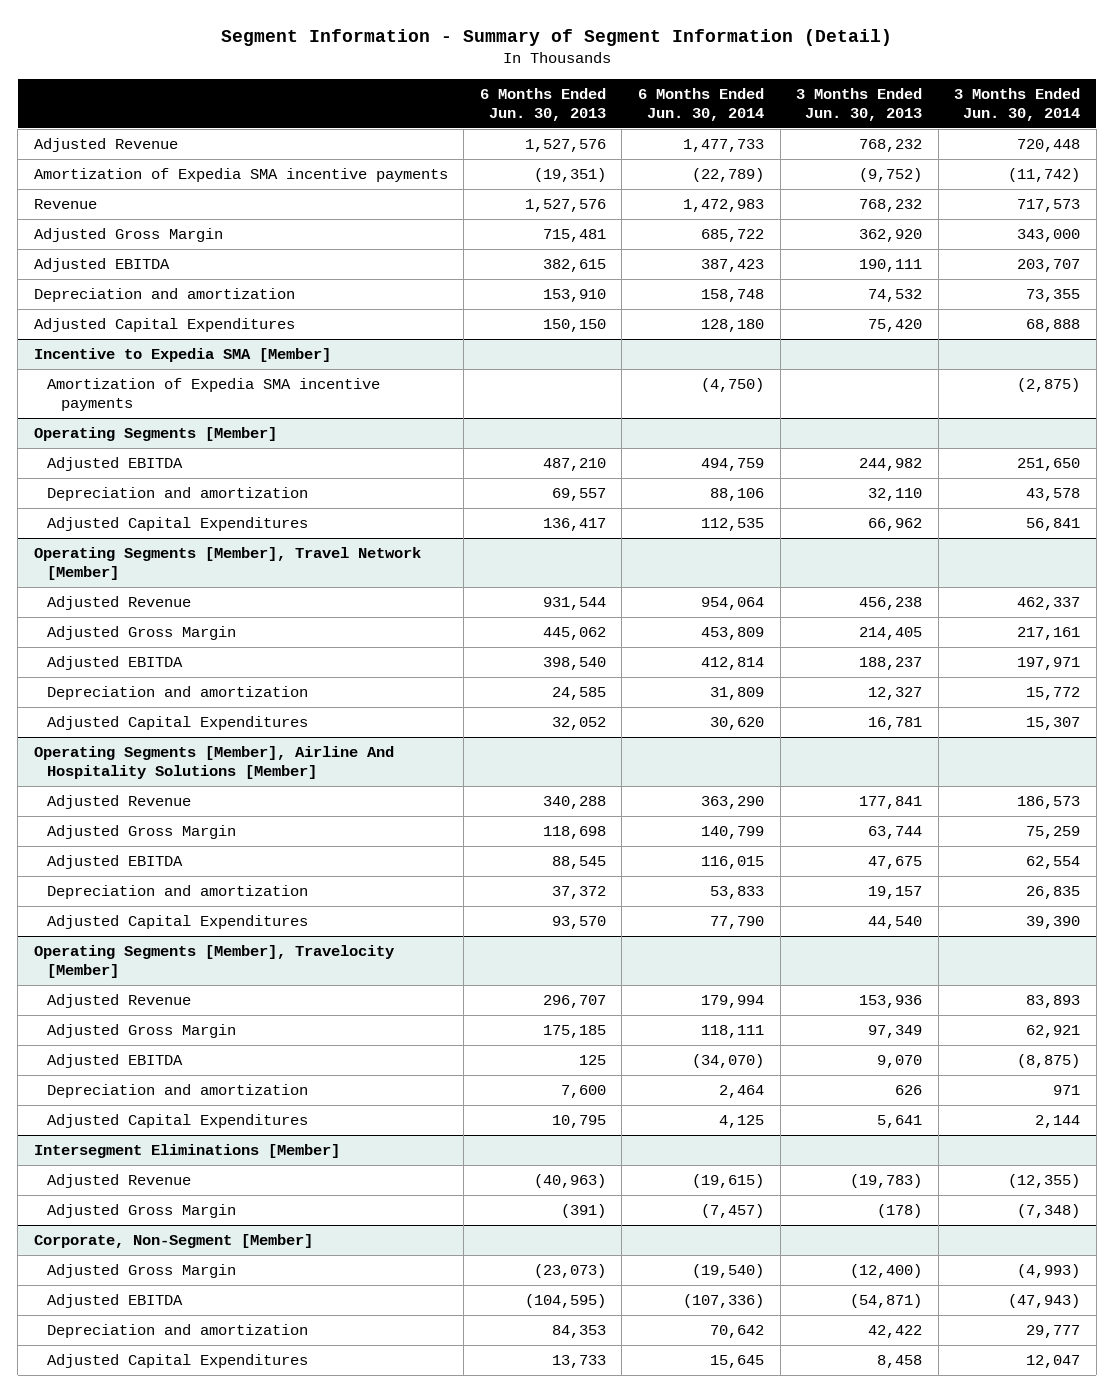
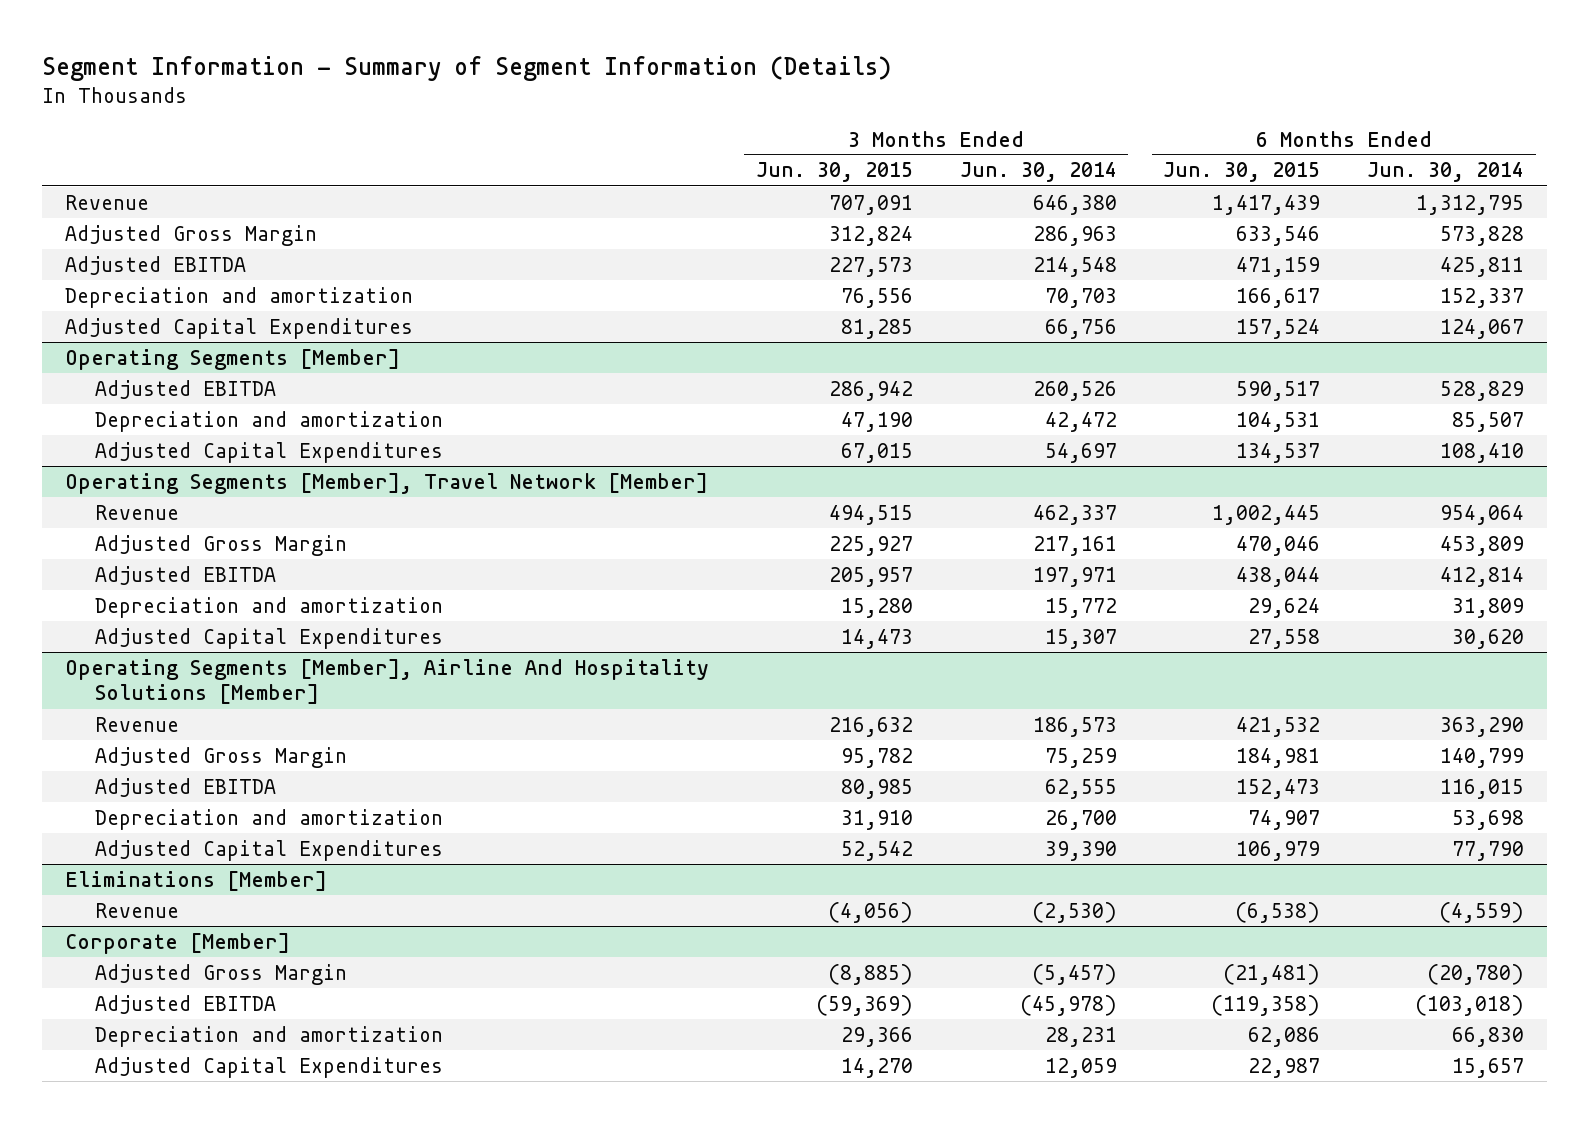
- Segment Information - Summary of Segment Information (Detail)
+ Segment Information - Summary of Segment Information (Details)
- | 6 Months Ended Jun. 30, 2013 | 6 Months Ended Jun. 30, 2014 | 3 Months Ended Jun. 30, 2013 | 3 Months Ended Jun. 30, 2014
+ | 3 Months Ended Jun. 30, 2015 | 3 Months Ended Jun. 30, 2014 | 6 Months Ended Jun. 30, 2015 | 6 Months Ended Jun. 30, 2014
- Adjusted Revenue | 1,527,576 | 1,477,733 | 768,232 | 720,448
- Amortization of Expedia SMA incentive payments | (19,351) | (22,789) | (9,752) | (11,742)
- Revenue | 1,527,576 | 1,472,983 | 768,232 | 717,573
- Adjusted Gross Margin | 715,481 | 685,722 | 362,920 | 343,000
- Adjusted EBITDA | 382,615 | 387,423 | 190,111 | 203,707
- Depreciation and amortization | 153,910 | 158,748 | 74,532 | 73,355
- Adjusted Capital Expenditures | 150,150 | 128,180 | 75,420 | 68,888
- Incentive to Expedia SMA [Member]
- Amortization of Expedia SMA incentive payments | | (4,750) | | (2,875)
+ Revenue | 707,091 | 646,380 | 1,417,439 | 1,312,795
+ Adjusted Gross Margin | 312,824 | 286,963 | 633,546 | 573,828
+ Adjusted EBITDA | 227,573 | 214,548 | 471,159 | 425,811
+ Depreciation and amortization | 76,556 | 70,703 | 166,617 | 152,337
+ Adjusted Capital Expenditures | 81,285 | 66,756 | 157,524 | 124,067
@ Operating Segments [Member]
- Adjusted EBITDA | 487,210 | 494,759 | 244,982 | 251,650
- Depreciation and amortization | 69,557 | 88,106 | 32,110 | 43,578
- Adjusted Capital Expenditures | 136,417 | 112,535 | 66,962 | 56,841
+ Adjusted EBITDA | 286,942 | 260,526 | 590,517 | 528,829
+ Depreciation and amortization | 47,190 | 42,472 | 104,531 | 85,507
+ Adjusted Capital Expenditures | 67,015 | 54,697 | 134,537 | 108,410
@ Operating Segments [Member], Travel Network [Member]
- Adjusted Revenue | 931,544 | 954,064 | 456,238 | 462,337
+ Revenue | 494,515 | 462,337 | 1,002,445 | 954,064
@ Operating Segments [Member], Airline And Hospitality Solutions [Member]
- Adjusted Revenue | 340,288 | 363,290 | 177,841 | 186,573
+ Revenue | 216,632 | 186,573 | 421,532 | 363,290
- Adjusted EBITDA | 88,545 | 116,015 | 47,675 | 62,554
- Depreciation and amortization | 37,372 | 53,833 | 19,157 | 26,835
+ Adjusted EBITDA | 80,985 | 62,555 | 152,473 | 116,015
+ Depreciation and amortization | 31,910 | 26,700 | 74,907 | 53,698
- Operating Segments [Member], Travelocity [Member]
- Adjusted Revenue | 296,707 | 179,994 | 153,936 | 83,893
- Adjusted Gross Margin | 175,185 | 118,111 | 97,349 | 62,921
- Adjusted EBITDA | 125 | (34,070) | 9,070 | (8,875)
- Depreciation and amortization | 7,600 | 2,464 | 626 | 971
- Adjusted Capital Expenditures | 10,795 | 4,125 | 5,641 | 2,144
- Intersegment Eliminations [Member]
- Adjusted Revenue | (40,963) | (19,615) | (19,783) | (12,355)
- Adjusted Gross Margin | (391) | (7,457) | (178) | (7,348)
- Corporate, Non-Segment [Member]
- Adjusted Gross Margin | (23,073) | (19,540) | (12,400) | (4,993)
- Adjusted EBITDA | (104,595) | (107,336) | (54,871) | (47,943)
- Depreciation and amortization | 84,353 | 70,642 | 42,422 | 29,777
- Adjusted Capital Expenditures | 13,733 | 15,645 | 8,458 | 12,047
+ Eliminations [Member]
+ Revenue | (4,056) | (2,530) | (6,538) | (4,559)
+ Corporate [Member]
+ Adjusted Gross Margin | (8,885) | (5,457) | (21,481) | (20,780)
+ Adjusted EBITDA | (59,369) | (45,978) | (119,358) | (103,018)
+ Depreciation and amortization | 29,366 | 28,231 | 62,086 | 66,830
+ Adjusted Capital Expenditures | 14,270 | 12,059 | 22,987 | 15,657

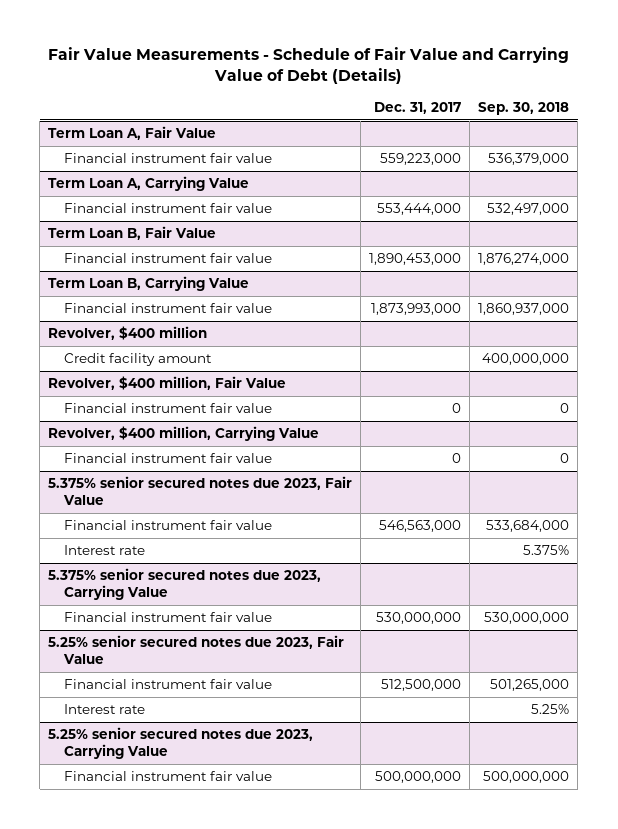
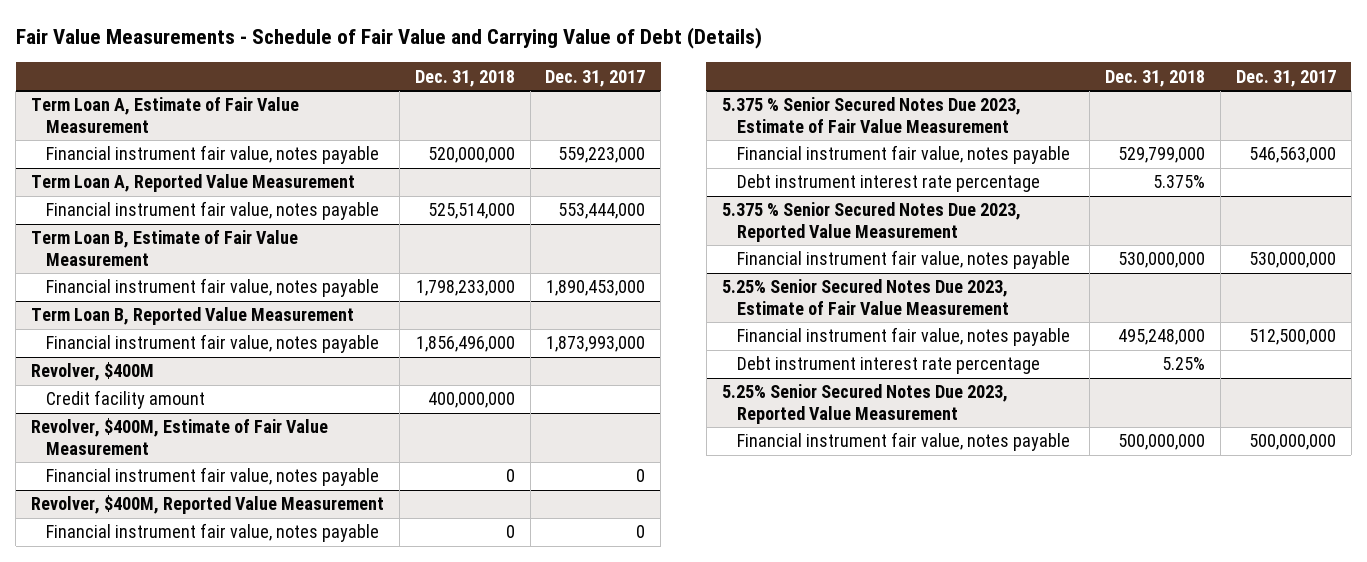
- | Dec. 31, 2017 | Sep. 30, 2018
+ | Dec. 31, 2018 | Dec. 31, 2017
- Term Loan A, Fair Value
- Financial instrument fair value | 559,223,000 | 536,379,000
- Term Loan A, Carrying Value
- Financial instrument fair value | 553,444,000 | 532,497,000
- Term Loan B, Fair Value
- Financial instrument fair value | 1,890,453,000 | 1,876,274,000
- Term Loan B, Carrying Value
- Financial instrument fair value | 1,873,993,000 | 1,860,937,000
- Revolver, $400 million
+ Term Loan A, Estimate of Fair Value Measurement
+ Financial instrument fair value, notes payable | 520,000,000 | 559,223,000
+ Term Loan A, Reported Value Measurement
+ Financial instrument fair value, notes payable | 525,514,000 | 553,444,000
+ Term Loan B, Estimate of Fair Value Measurement
+ Financial instrument fair value, notes payable | 1,798,233,000 | 1,890,453,000
+ Term Loan B, Reported Value Measurement
+ Financial instrument fair value, notes payable | 1,856,496,000 | 1,873,993,000
+ Revolver, $400M
- Revolver, $400 million, Fair Value
- Financial instrument fair value | 0 | 0
- Revolver, $400 million, Carrying Value
- Financial instrument fair value | 0 | 0
- 5.375% senior secured notes due 2023, Fair Value
- Financial instrument fair value | 546,563,000 | 533,684,000
- Interest rate | | 5.375%
- 5.375% senior secured notes due 2023, Carrying Value
- Financial instrument fair value | 530,000,000 | 530,000,000
- 5.25% senior secured notes due 2023, Fair Value
- Financial instrument fair value | 512,500,000 | 501,265,000
- Interest rate | | 5.25%
- 5.25% senior secured notes due 2023, Carrying Value
- Financial instrument fair value | 500,000,000 | 500,000,000
+ Revolver, $400M, Estimate of Fair Value Measurement
+ Financial instrument fair value, notes payable | 0 | 0
+ Revolver, $400M, Reported Value Measurement
+ Financial instrument fair value, notes payable | 0 | 0
+ 5.375 % Senior Secured Notes Due 2023, Estimate of Fair Value Measurement
+ Financial instrument fair value, notes payable | 529,799,000 | 546,563,000
+ Debt instrument interest rate percentage | 5.375% |
+ 5.375 % Senior Secured Notes Due 2023, Reported Value Measurement
+ Financial instrument fair value, notes payable | 530,000,000 | 530,000,000
+ 5.25% Senior Secured Notes Due 2023, Estimate of Fair Value Measurement
+ Financial instrument fair value, notes payable | 495,248,000 | 512,500,000
+ Debt instrument interest rate percentage | 5.25% |
+ 5.25% Senior Secured Notes Due 2023, Reported Value Measurement
+ Financial instrument fair value, notes payable | 500,000,000 | 500,000,000

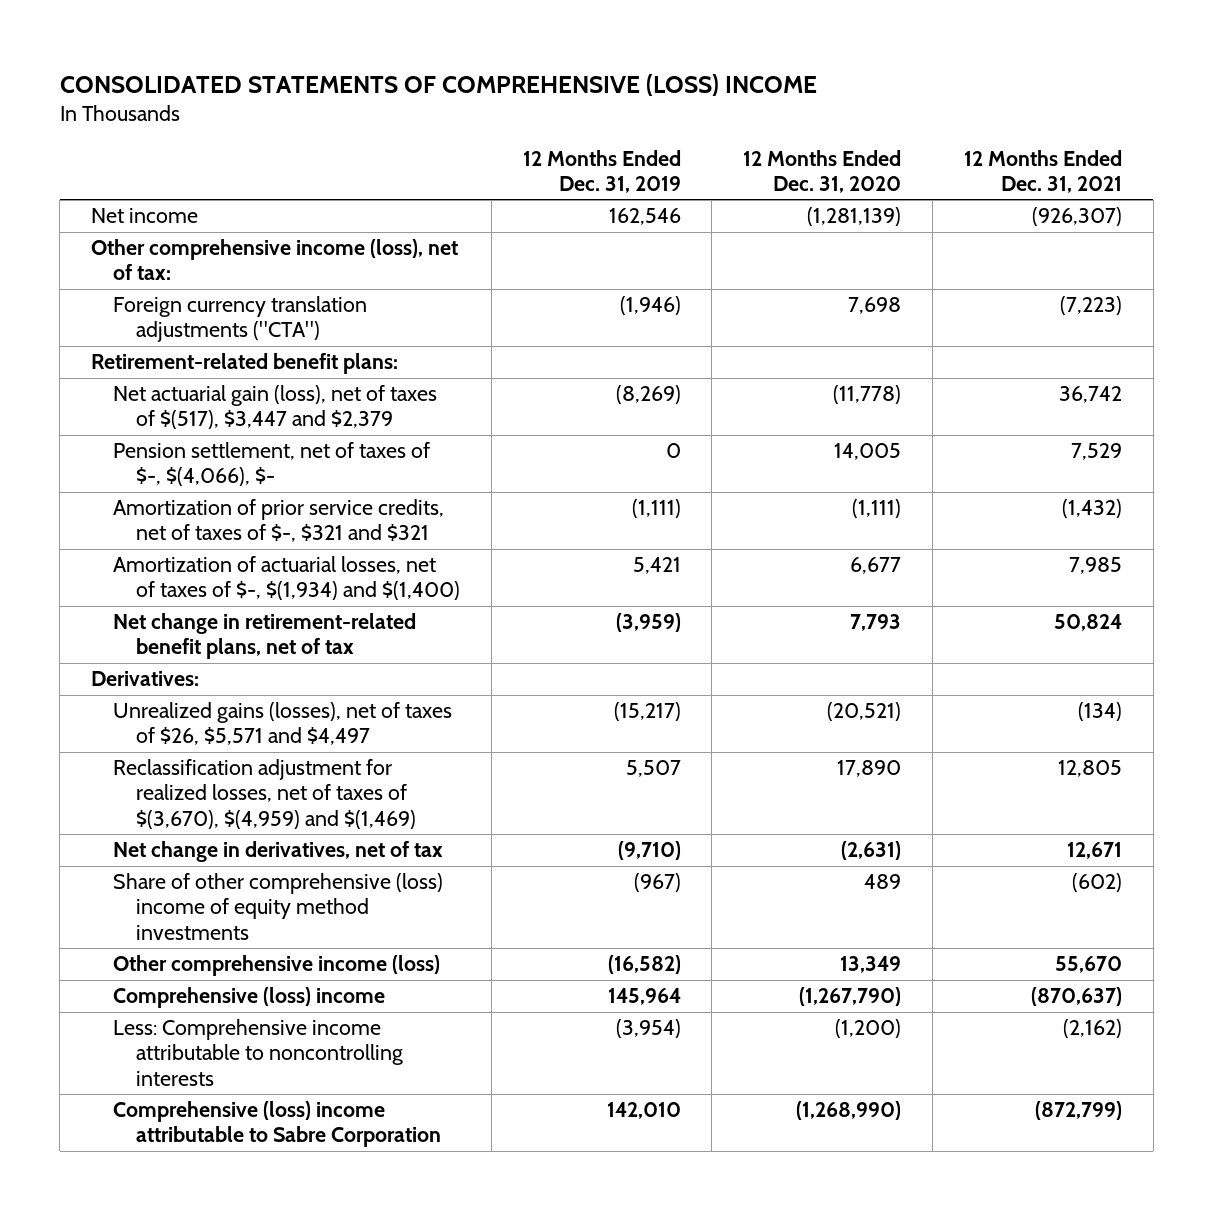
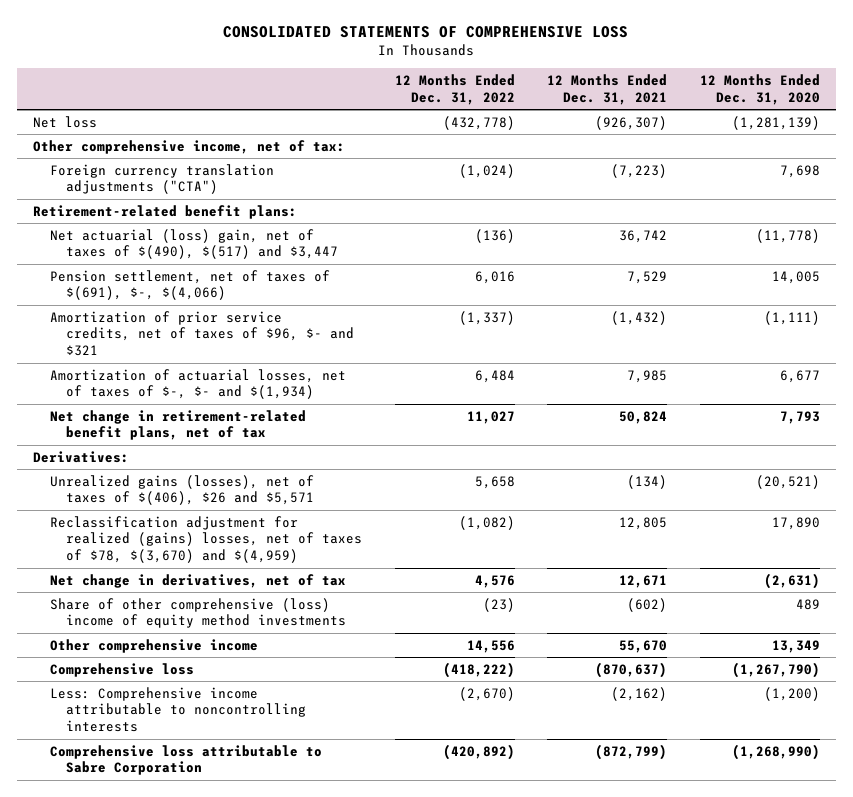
- CONSOLIDATED STATEMENTS OF COMPREHENSIVE (LOSS) INCOME
+ CONSOLIDATED STATEMENTS OF COMPREHENSIVE LOSS
- | 12 Months Ended Dec. 31, 2019 | 12 Months Ended Dec. 31, 2020 | 12 Months Ended Dec. 31, 2021
+ | 12 Months Ended Dec. 31, 2022 | 12 Months Ended Dec. 31, 2021 | 12 Months Ended Dec. 31, 2020
- Net income | 162,546 | (1,281,139) | (926,307)
- Other comprehensive income (loss), net of tax:
+ Net loss | (432,778) | (926,307) | (1,281,139)
+ Other comprehensive income, net of tax:
- Net actuarial gain (loss), net of taxes of $(517), $3,447 and $2,379 | (8,269) | (11,778) | 36,742
- Pension settlement, net of taxes of $-, $(4,066), $- | 0 | 14,005 | 7,529
- Amortization of prior service credits, net of taxes of $-, $321 and $321 | (1,111) | (1,111) | (1,432)
- Amortization of actuarial losses, net of taxes of $-, $(1,934) and $(1,400) | 5,421 | 6,677 | 7,985
+ Net actuarial (loss) gain, net of taxes of $(490), $(517) and $3,447 | (136) | 36,742 | (11,778)
+ Pension settlement, net of taxes of $(691), $-, $(4,066) | 6,016 | 7,529 | 14,005
+ Amortization of prior service credits, net of taxes of $96, $- and $321 | (1,337) | (1,432) | (1,111)
+ Amortization of actuarial losses, net of taxes of $-, $- and $(1,934) | 6,484 | 7,985 | 6,677
- Unrealized gains (losses), net of taxes of $26, $5,571 and $4,497 | (15,217) | (20,521) | (134)
- Reclassification adjustment for realized losses, net of taxes of $(3,670), $(4,959) and $(1,469) | 5,507 | 17,890 | 12,805
+ Unrealized gains (losses), net of taxes of $(406), $26 and $5,571 | 5,658 | (134) | (20,521)
+ Reclassification adjustment for realized (gains) losses, net of taxes of $78, $(3,670) and $(4,959) | (1,082) | 12,805 | 17,890
- Other comprehensive income (loss) | (16,582) | 13,349 | 55,670
- Comprehensive (loss) income | 145,964 | (1,267,790) | (870,637)
+ Other comprehensive income | 14,556 | 55,670 | 13,349
+ Comprehensive loss | (418,222) | (870,637) | (1,267,790)
- Comprehensive (loss) income attributable to Sabre Corporation | 142,010 | (1,268,990) | (872,799)
+ Comprehensive loss attributable to Sabre Corporation | (420,892) | (872,799) | (1,268,990)

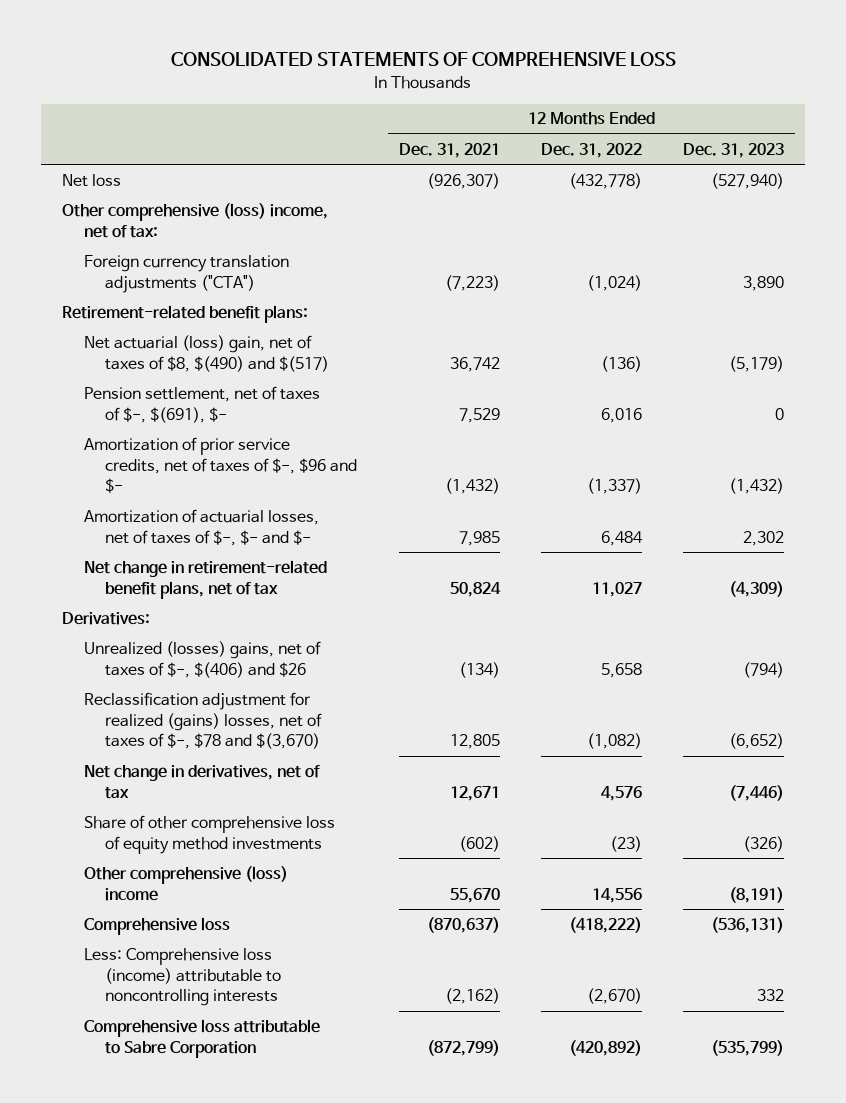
- | 12 Months Ended Dec. 31, 2022 | 12 Months Ended Dec. 31, 2021 | 12 Months Ended Dec. 31, 2020
+ | 12 Months Ended Dec. 31, 2021 | 12 Months Ended Dec. 31, 2022 | 12 Months Ended Dec. 31, 2023
- Other comprehensive income, net of tax:
+ Other comprehensive (loss) income, net of tax:
- Net actuarial (loss) gain, net of taxes of $(490), $(517) and $3,447 | (136) | 36,742 | (11,778)
- Pension settlement, net of taxes of $(691), $-, $(4,066) | 6,016 | 7,529 | 14,005
- Amortization of prior service credits, net of taxes of $96, $- and $321 | (1,337) | (1,432) | (1,111)
- Amortization of actuarial losses, net of taxes of $-, $- and $(1,934) | 6,484 | 7,985 | 6,677
+ Net actuarial (loss) gain, net of taxes of $8, $(490) and $(517) | 36,742 | (136) | (5,179)
+ Pension settlement, net of taxes of $-, $(691), $- | 7,529 | 6,016 | 0
+ Amortization of prior service credits, net of taxes of $-, $96 and $- | (1,432) | (1,337) | (1,432)
+ Amortization of actuarial losses, net of taxes of $-, $- and $- | 7,985 | 6,484 | 2,302
- Unrealized gains (losses), net of taxes of $(406), $26 and $5,571 | 5,658 | (134) | (20,521)
- Reclassification adjustment for realized (gains) losses, net of taxes of $78, $(3,670) and $(4,959) | (1,082) | 12,805 | 17,890
+ Unrealized (losses) gains, net of taxes of $-, $(406) and $26 | (134) | 5,658 | (794)
+ Reclassification adjustment for realized (gains) losses, net of taxes of $-, $78 and $(3,670) | 12,805 | (1,082) | (6,652)
- Share of other comprehensive (loss) income of equity method investments | (23) | (602) | 489
- Other comprehensive income | 14,556 | 55,670 | 13,349
+ Share of other comprehensive loss of equity method investments | (602) | (23) | (326)
+ Other comprehensive (loss) income | 55,670 | 14,556 | (8,191)
- Less: Comprehensive income attributable to noncontrolling interests | (2,670) | (2,162) | (1,200)
+ Less: Comprehensive loss (income) attributable to noncontrolling interests | (2,162) | (2,670) | 332

